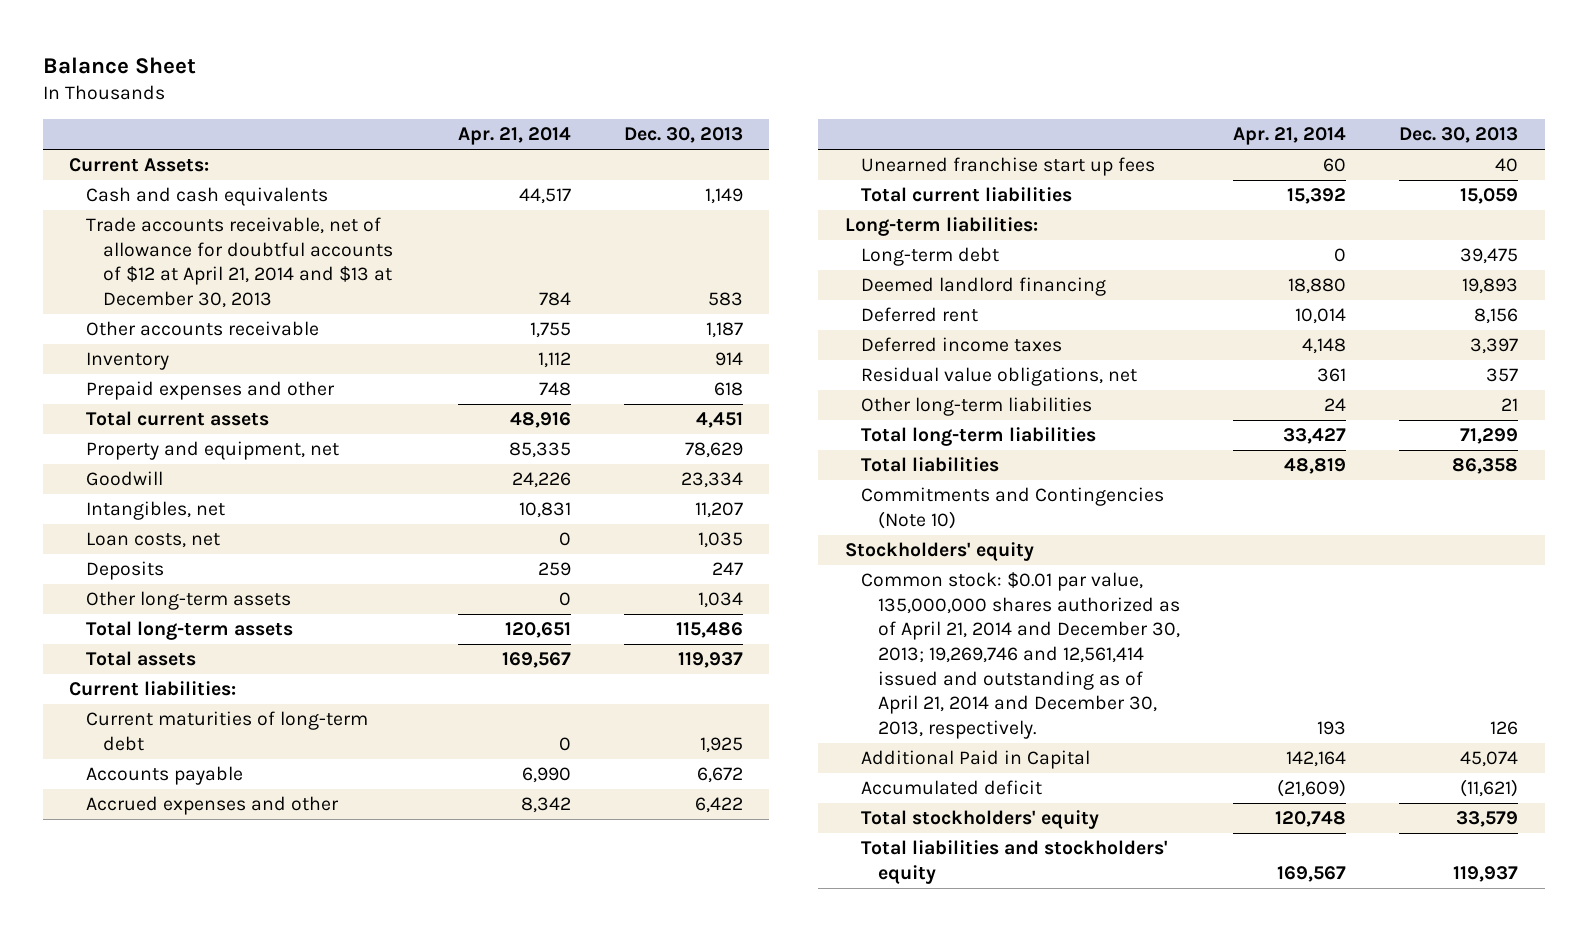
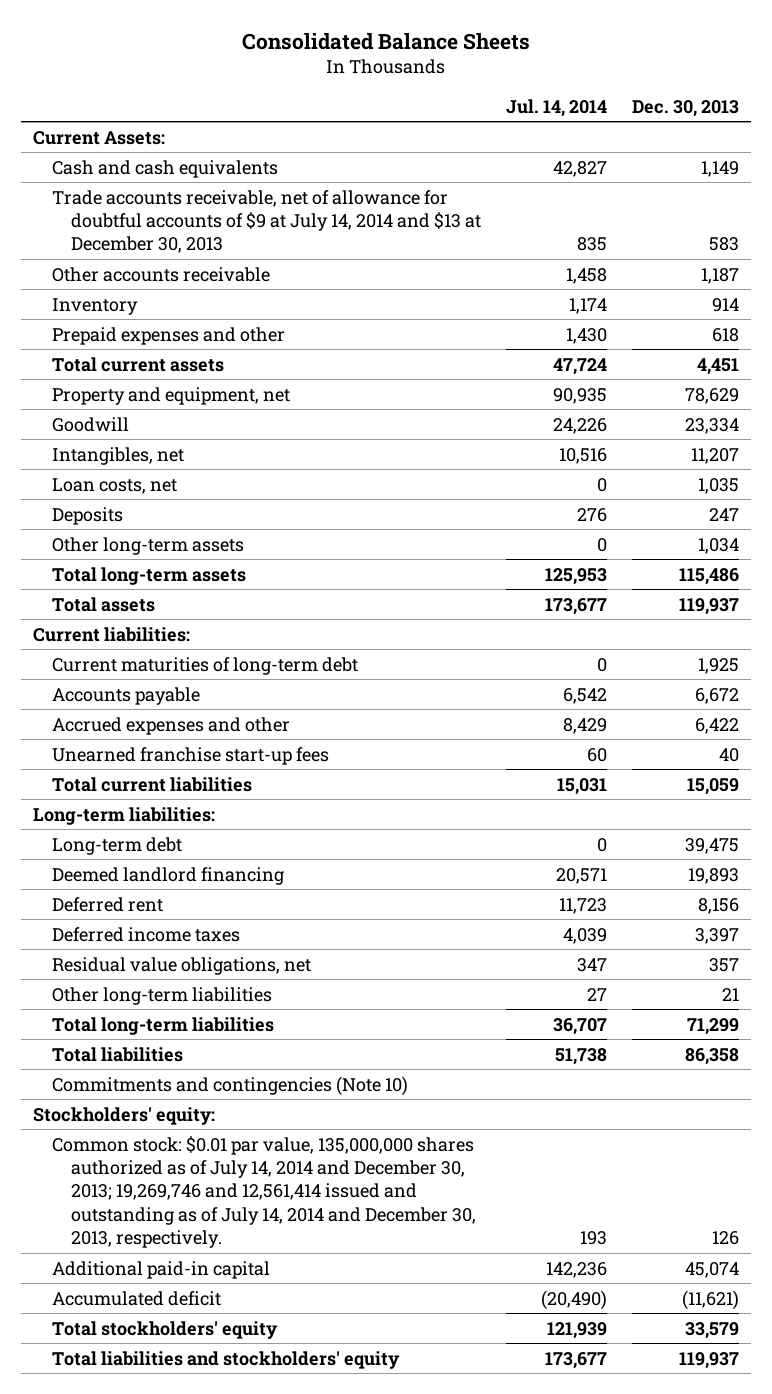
- Balance Sheet
+ Consolidated Balance Sheets
- | Apr. 21, 2014 | Dec. 30, 2013
+ | Jul. 14, 2014 | Dec. 30, 2013
- Trade accounts receivable, net of allowance for doubtful accounts of $12 at April 21, 2014 and $13 at December 30, 2013 | 784 | 583
+ Trade accounts receivable, net of allowance for doubtful accounts of $9 at July 14, 2014 and $13 at December 30, 2013 | 835 | 583
- Unearned franchise start up fees | 60 | 40
+ Unearned franchise start-up fees | 60 | 40
- Commitments and Contingencies (Note 10)
- Stockholders' equity
- Common stock: $0.01 par value, 135,000,000 shares authorized as of April 21, 2014 and December 30, 2013; 19,269,746 and 12,561,414 issued and outstanding as of April 21, 2014 and December 30, 2013, respectively. | 193 | 126
- Additional Paid in Capital | 142,164 | 45,074
+ Commitments and contingencies (Note 10)
+ Stockholders' equity:
+ Common stock: $0.01 par value, 135,000,000 shares authorized as of July 14, 2014 and December 30, 2013; 19,269,746 and 12,561,414 issued and outstanding as of July 14, 2014 and December 30, 2013, respectively. | 193 | 126
+ Additional paid-in capital | 142,236 | 45,074

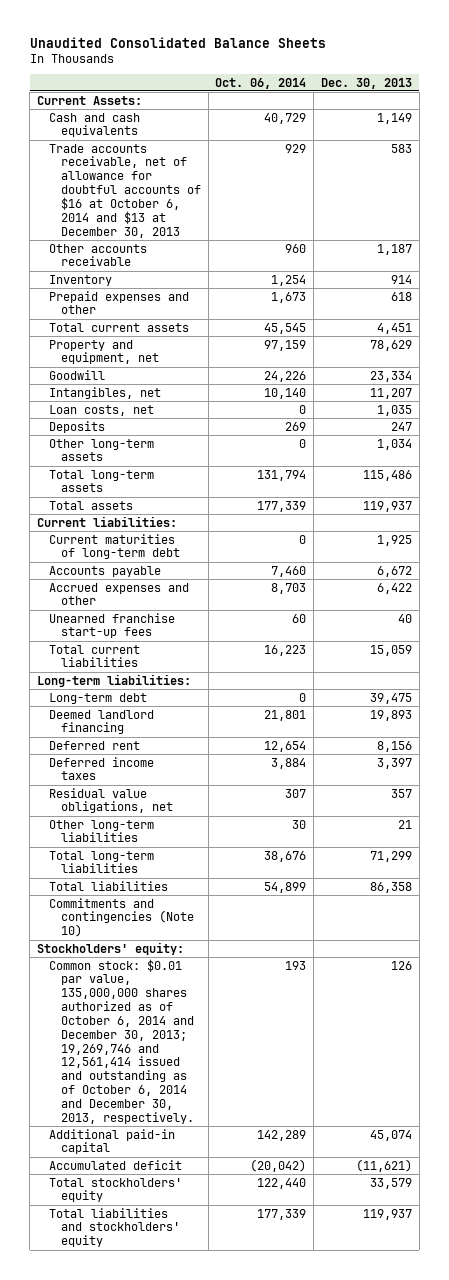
- Consolidated Balance Sheets
+ Unaudited Consolidated Balance Sheets
- | Jul. 14, 2014 | Dec. 30, 2013
+ | Oct. 06, 2014 | Dec. 30, 2013
- Trade accounts receivable, net of allowance for doubtful accounts of $9 at July 14, 2014 and $13 at December 30, 2013 | 835 | 583
+ Trade accounts receivable, net of allowance for doubtful accounts of $16 at October 6, 2014 and $13 at December 30, 2013 | 929 | 583
- Common stock: $0.01 par value, 135,000,000 shares authorized as of July 14, 2014 and December 30, 2013; 19,269,746 and 12,561,414 issued and outstanding as of July 14, 2014 and December 30, 2013, respectively. | 193 | 126
+ Common stock: $0.01 par value, 135,000,000 shares authorized as of October 6, 2014 and December 30, 2013; 19,269,746 and 12,561,414 issued and outstanding as of October 6, 2014 and December 30, 2013, respectively. | 193 | 126

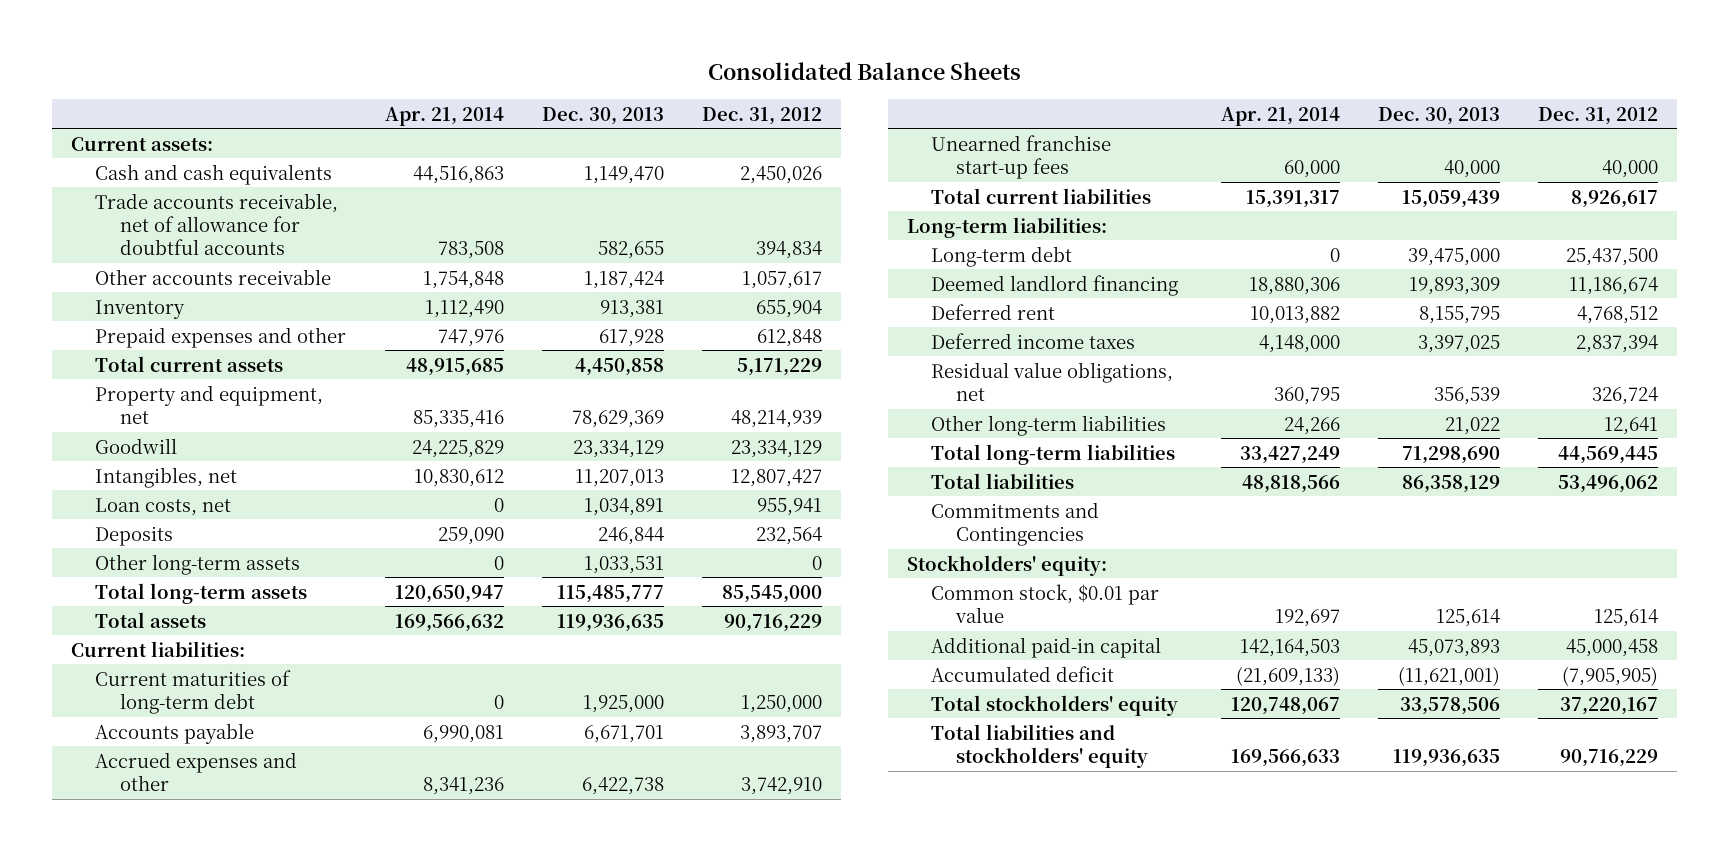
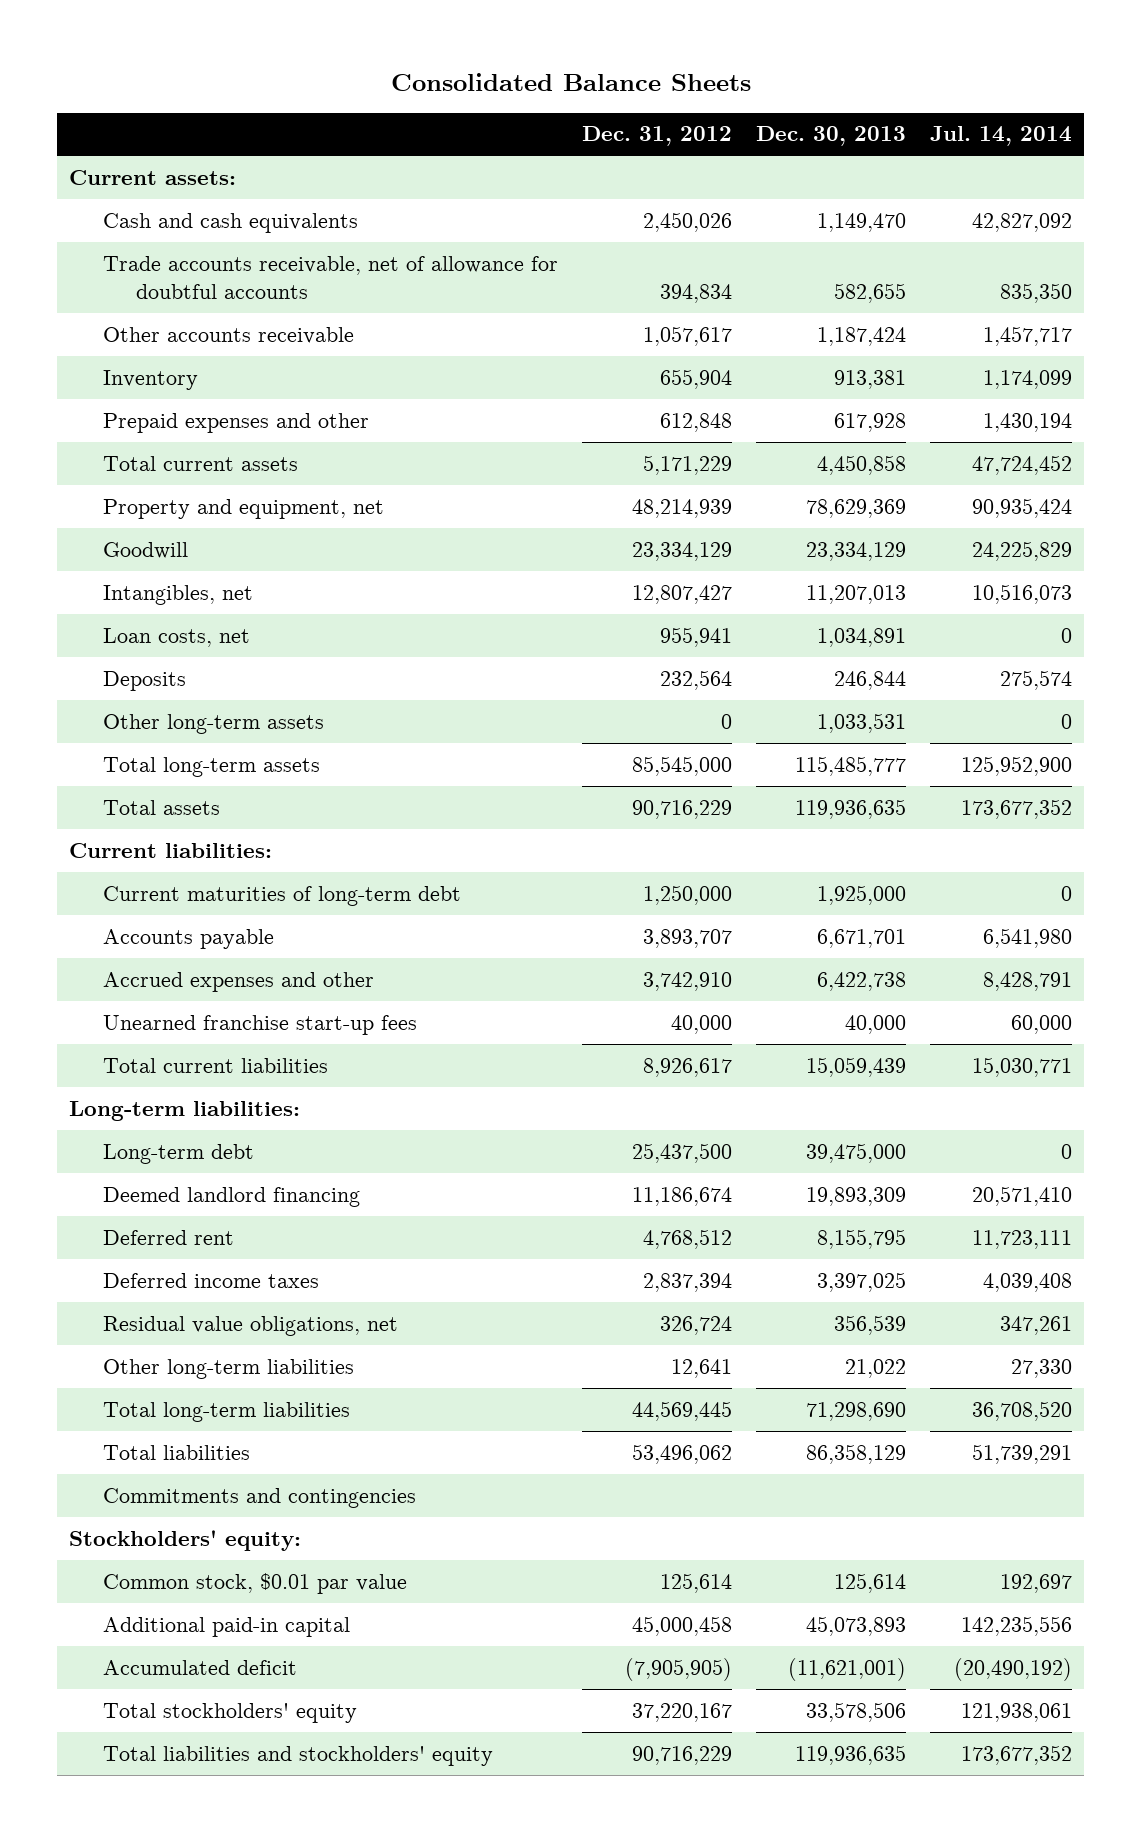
- | Apr. 21, 2014 | Dec. 30, 2013 | Dec. 31, 2012
+ | Dec. 31, 2012 | Dec. 30, 2013 | Jul. 14, 2014
- Commitments and Contingencies
+ Commitments and contingencies

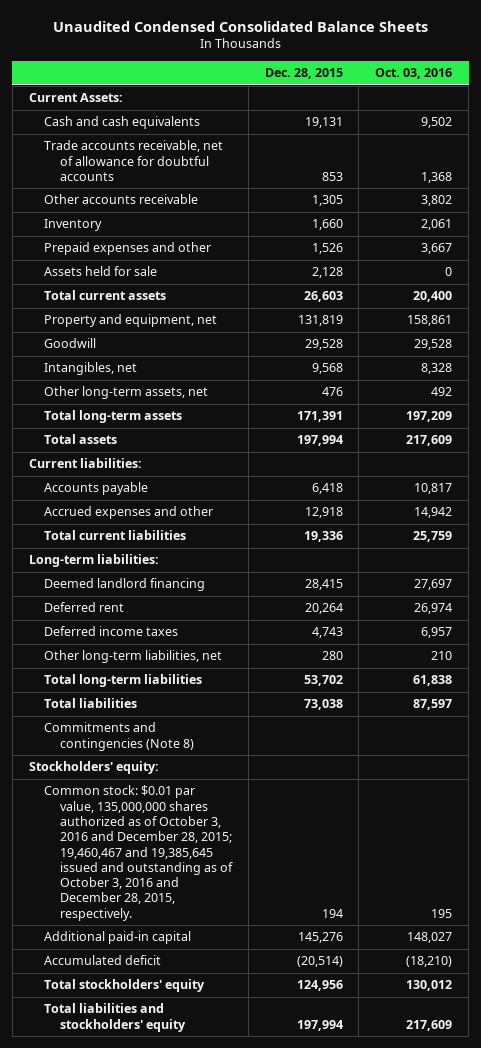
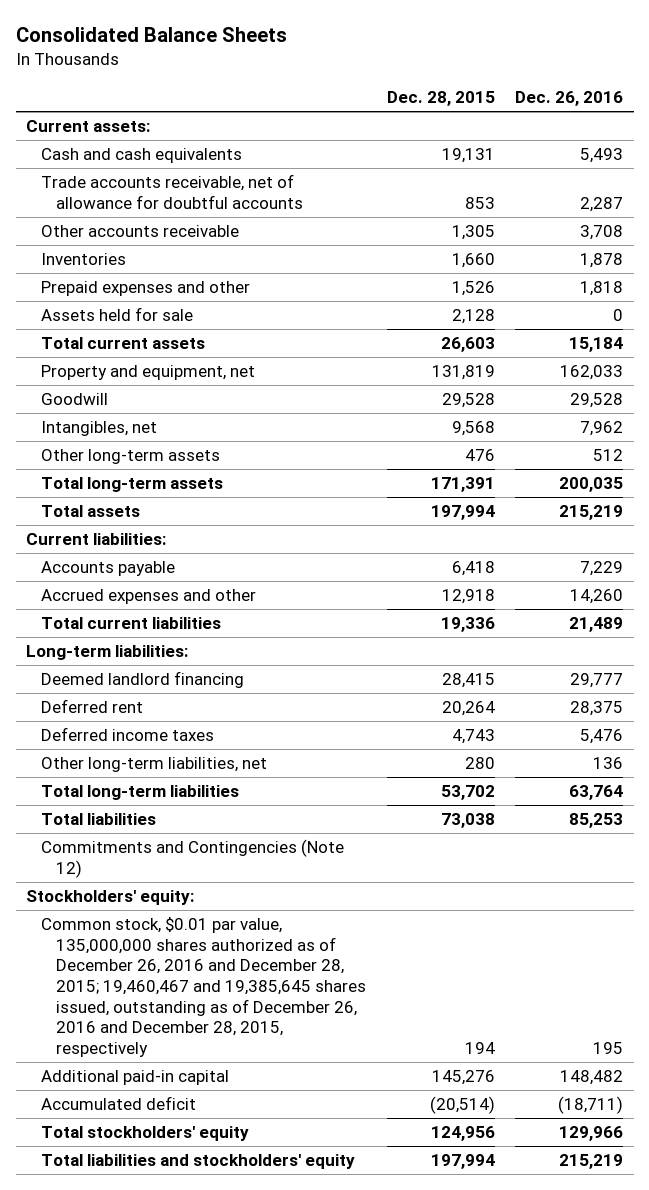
- Unaudited Condensed Consolidated Balance Sheets
+ Consolidated Balance Sheets
- | Dec. 28, 2015 | Oct. 03, 2016
+ | Dec. 28, 2015 | Dec. 26, 2016
- Current Assets:
+ Current assets:
- Inventory | 1,660 | 2,061
+ Inventories | 1,660 | 1,878
- Other long-term assets, net | 476 | 492
+ Other long-term assets | 476 | 512
- Commitments and contingencies (Note 8)
+ Commitments and Contingencies (Note 12)
- Common stock: $0.01 par value, 135,000,000 shares authorized as of October 3, 2016 and December 28, 2015; 19,460,467 and 19,385,645 issued and outstanding as of October 3, 2016 and December 28, 2015, respectively. | 194 | 195
+ Common stock, $0.01 par value, 135,000,000 shares authorized as of December 26, 2016 and December 28, 2015; 19,460,467 and 19,385,645 shares issued, outstanding as of December 26, 2016 and December 28, 2015, respectively | 194 | 195

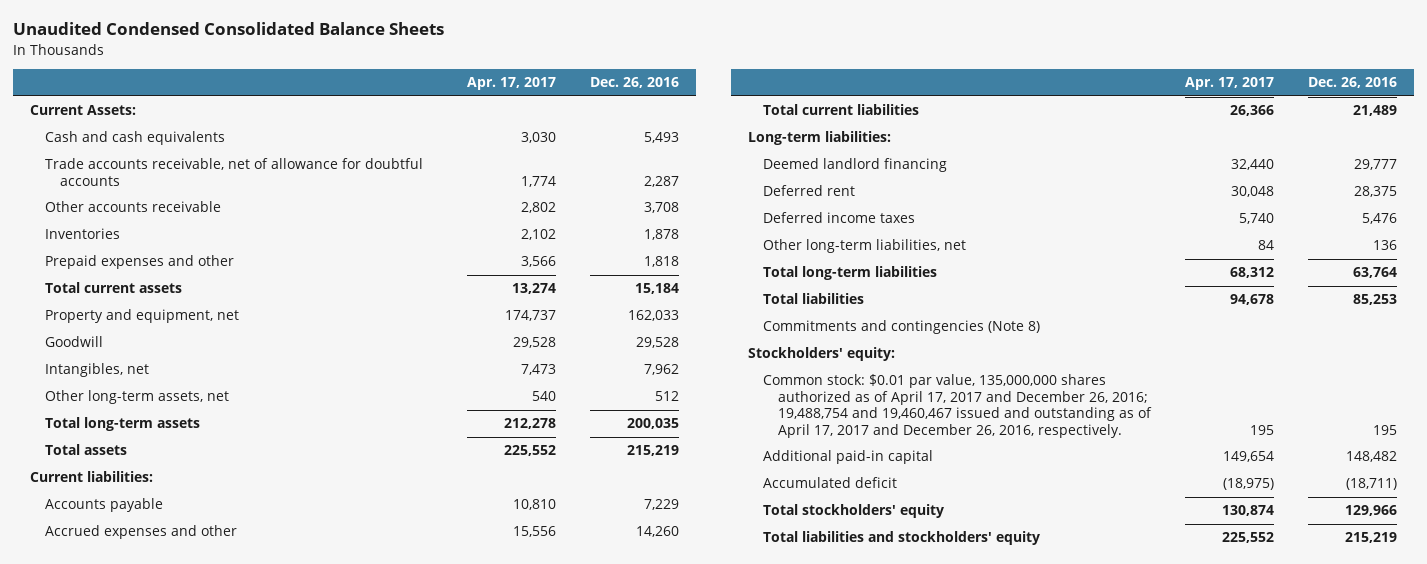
- Consolidated Balance Sheets
+ Unaudited Condensed Consolidated Balance Sheets
- | Dec. 28, 2015 | Dec. 26, 2016
+ | Apr. 17, 2017 | Dec. 26, 2016
- Current assets:
+ Current Assets:
- Assets held for sale | 2,128 | 0
- Other long-term assets | 476 | 512
+ Other long-term assets, net | 540 | 512
- Commitments and Contingencies (Note 12)
+ Commitments and contingencies (Note 8)
- Common stock, $0.01 par value, 135,000,000 shares authorized as of December 26, 2016 and December 28, 2015; 19,460,467 and 19,385,645 shares issued, outstanding as of December 26, 2016 and December 28, 2015, respectively | 194 | 195
+ Common stock: $0.01 par value, 135,000,000 shares authorized as of April 17, 2017 and December 26, 2016; 19,488,754 and 19,460,467 issued and outstanding as of April 17, 2017 and December 26, 2016, respectively. | 195 | 195

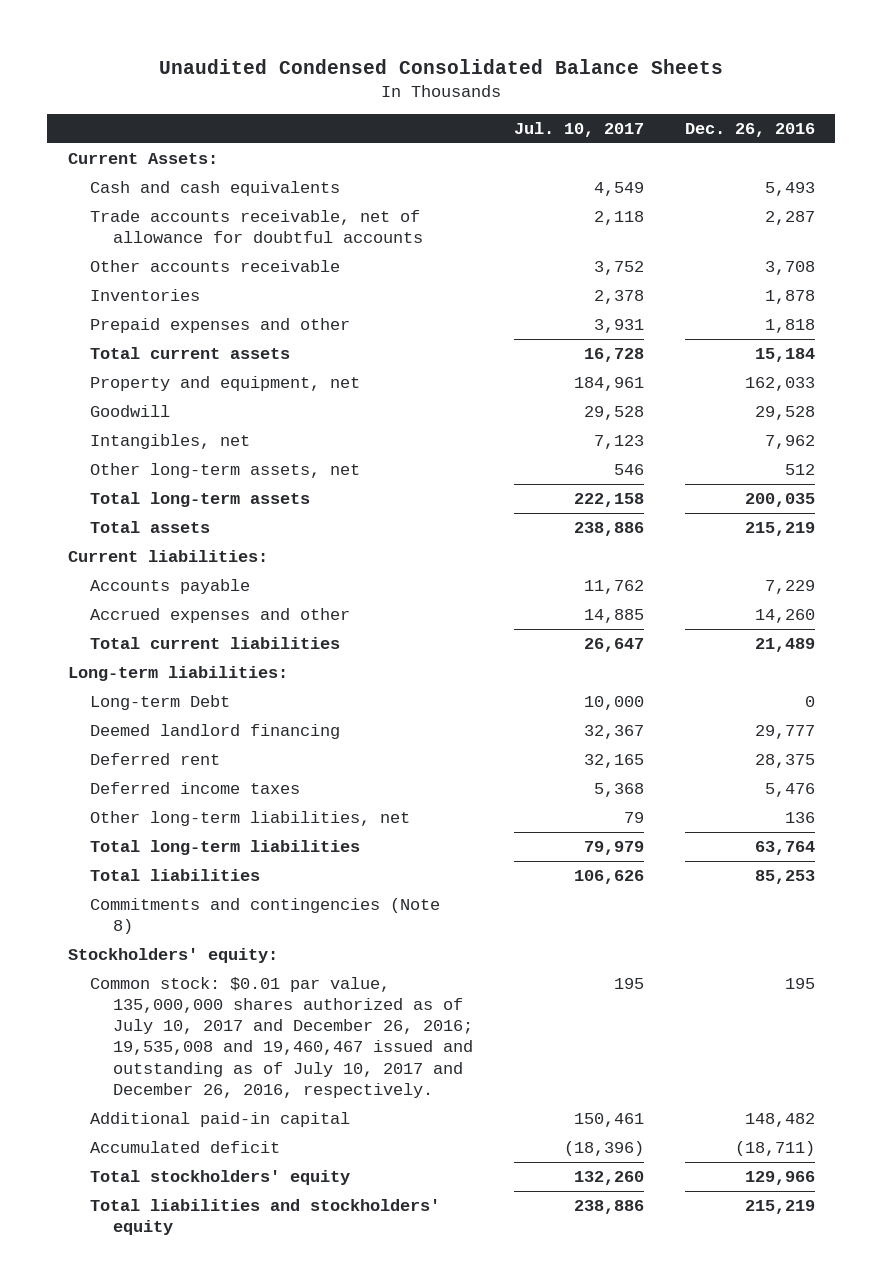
- | Apr. 17, 2017 | Dec. 26, 2016
+ | Jul. 10, 2017 | Dec. 26, 2016
+ Long-term Debt | 10,000 | 0
- Common stock: $0.01 par value, 135,000,000 shares authorized as of April 17, 2017 and December 26, 2016; 19,488,754 and 19,460,467 issued and outstanding as of April 17, 2017 and December 26, 2016, respectively. | 195 | 195
+ Common stock: $0.01 par value, 135,000,000 shares authorized as of July 10, 2017 and December 26, 2016; 19,535,008 and 19,460,467 issued and outstanding as of July 10, 2017 and December 26, 2016, respectively. | 195 | 195

